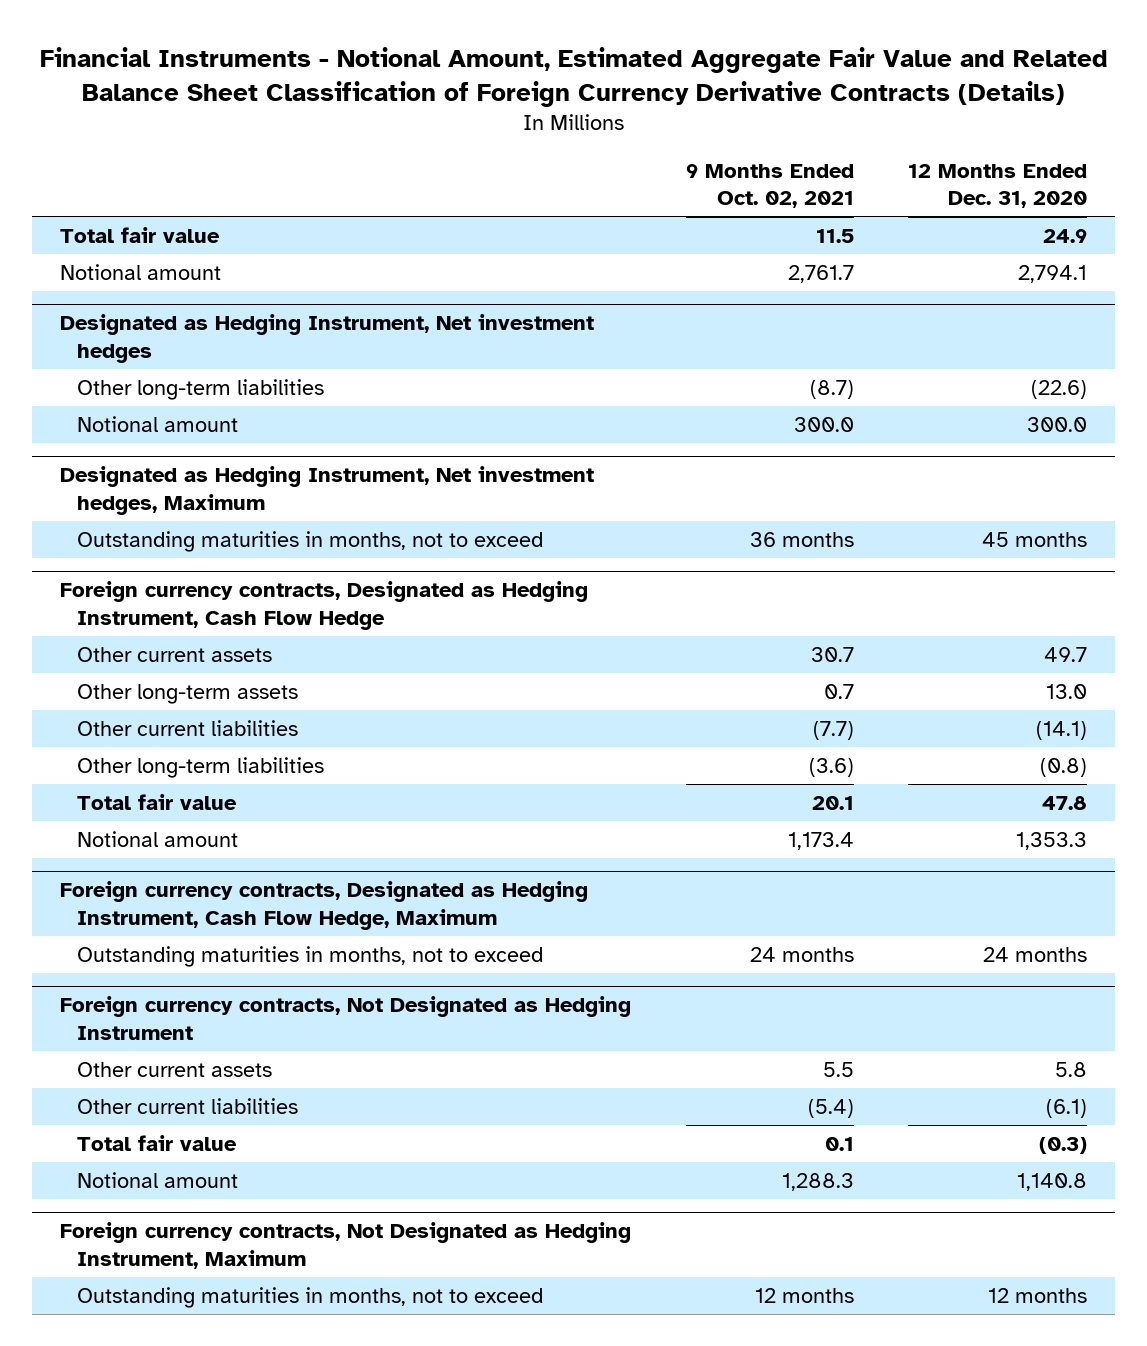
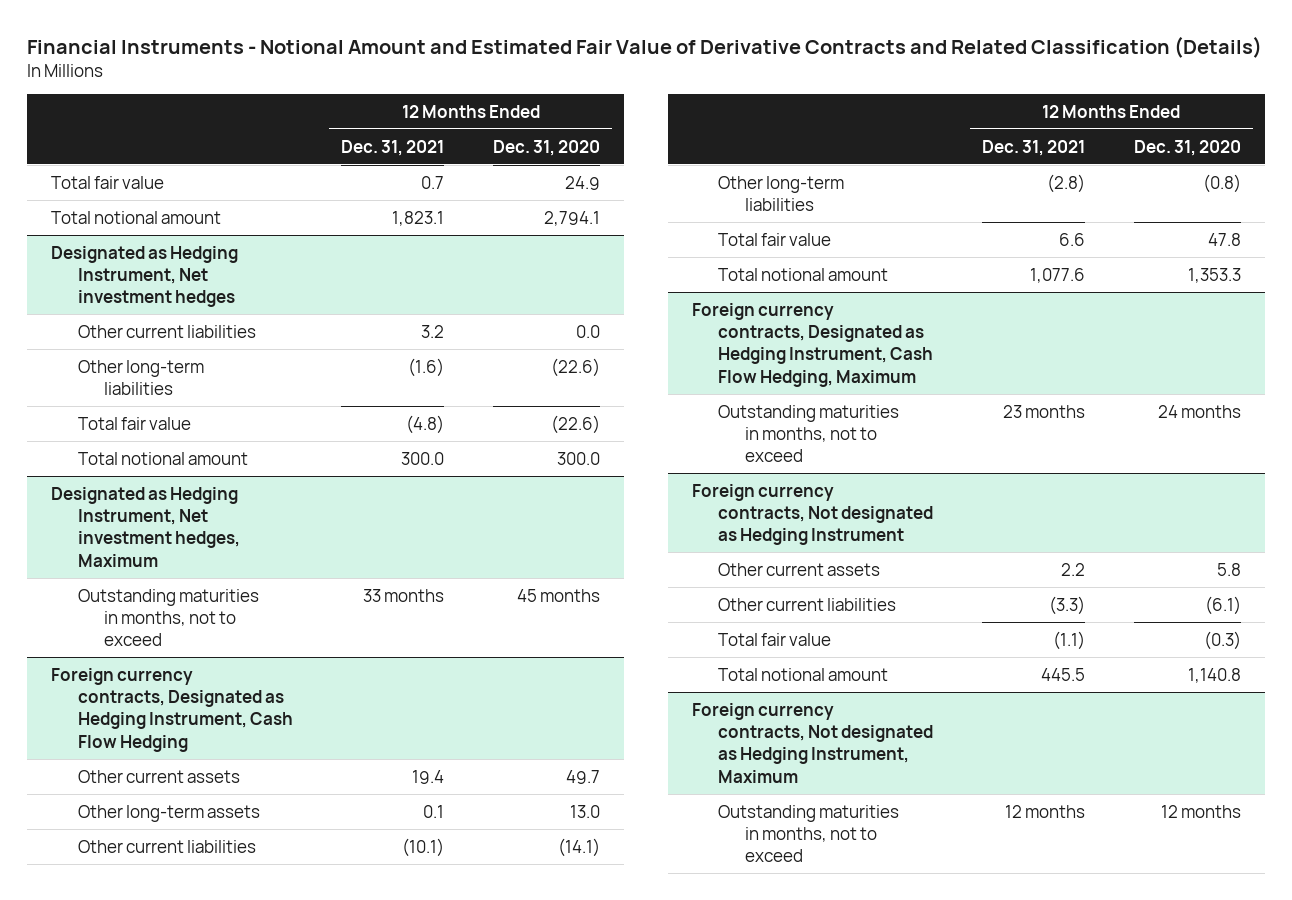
- Financial Instruments - Notional Amount, Estimated Aggregate Fair Value and Related Balance Sheet Classification of Foreign Currency Derivative Contracts (Details)
+ Financial Instruments - Notional Amount and Estimated Fair Value of Derivative Contracts and Related Classification (Details)
- | 9 Months Ended Oct. 02, 2021 | 12 Months Ended Dec. 31, 2020
+ | 12 Months Ended Dec. 31, 2021 | 12 Months Ended Dec. 31, 2020
- Notional amount | 2,761.7 | 2,794.1
+ Total notional amount | 1,823.1 | 2,794.1
@ Designated as Hedging Instrument, Net investment hedges
+ Other current liabilities | 3.2 | 0.0
- Notional amount | 300.0 | 300.0
+ Total fair value | (4.8) | (22.6)
+ Total notional amount | 300.0 | 300.0
- Foreign currency contracts, Designated as Hedging Instrument, Cash Flow Hedge
+ Foreign currency contracts, Designated as Hedging Instrument, Cash Flow Hedging
- Notional amount | 1,173.4 | 1,353.3
- Foreign currency contracts, Designated as Hedging Instrument, Cash Flow Hedge, Maximum
+ Total notional amount | 1,077.6 | 1,353.3
+ Foreign currency contracts, Designated as Hedging Instrument, Cash Flow Hedging, Maximum
- Foreign currency contracts, Not Designated as Hedging Instrument
+ Foreign currency contracts, Not designated as Hedging Instrument
- Notional amount | 1,288.3 | 1,140.8
- Foreign currency contracts, Not Designated as Hedging Instrument, Maximum
+ Total notional amount | 445.5 | 1,140.8
+ Foreign currency contracts, Not designated as Hedging Instrument, Maximum

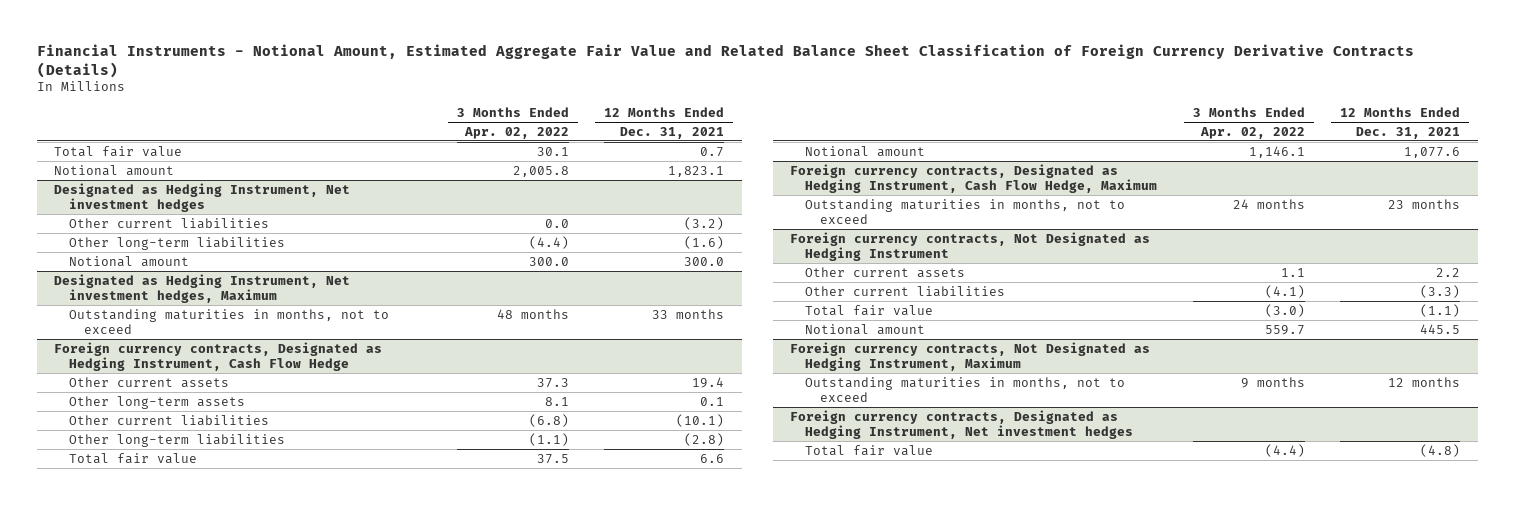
- Financial Instruments - Notional Amount and Estimated Fair Value of Derivative Contracts and Related Classification (Details)
+ Financial Instruments - Notional Amount, Estimated Aggregate Fair Value and Related Balance Sheet Classification of Foreign Currency Derivative Contracts (Details)
- | 12 Months Ended Dec. 31, 2021 | 12 Months Ended Dec. 31, 2020
+ | 3 Months Ended Apr. 02, 2022 | 12 Months Ended Dec. 31, 2021
- Total notional amount | 1,823.1 | 2,794.1
+ Notional amount | 2,005.8 | 1,823.1
@ Designated as Hedging Instrument, Net investment hedges
- Other current liabilities | 3.2 | 0.0
+ Other current liabilities | 0.0 | (3.2)
- Total fair value | (4.8) | (22.6)
- Total notional amount | 300.0 | 300.0
+ Notional amount | 300.0 | 300.0
- Foreign currency contracts, Designated as Hedging Instrument, Cash Flow Hedging
+ Foreign currency contracts, Designated as Hedging Instrument, Cash Flow Hedge
- Total notional amount | 1,077.6 | 1,353.3
- Foreign currency contracts, Designated as Hedging Instrument, Cash Flow Hedging, Maximum
+ Notional amount | 1,146.1 | 1,077.6
+ Foreign currency contracts, Designated as Hedging Instrument, Cash Flow Hedge, Maximum
- Foreign currency contracts, Not designated as Hedging Instrument
+ Foreign currency contracts, Not Designated as Hedging Instrument
- Total notional amount | 445.5 | 1,140.8
- Foreign currency contracts, Not designated as Hedging Instrument, Maximum
+ Notional amount | 559.7 | 445.5
+ Foreign currency contracts, Not Designated as Hedging Instrument, Maximum
+ Foreign currency contracts, Designated as Hedging Instrument, Net investment hedges
+ Total fair value | (4.4) | (4.8)

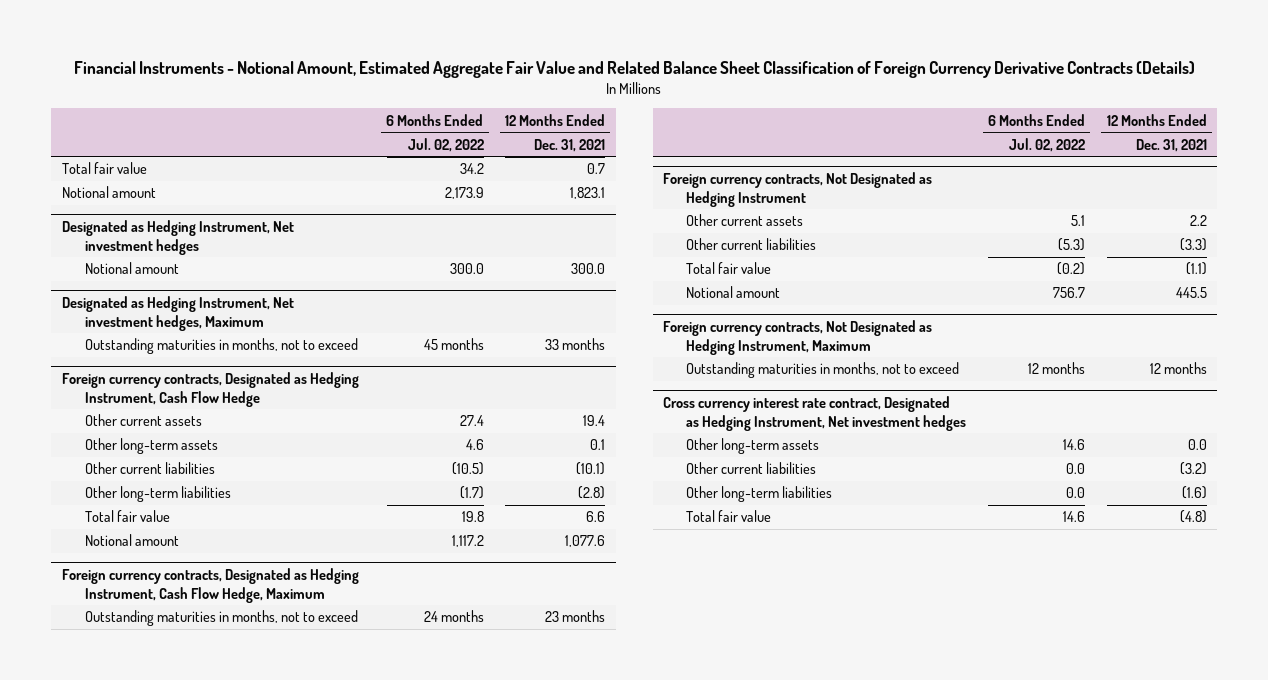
- | 3 Months Ended Apr. 02, 2022 | 12 Months Ended Dec. 31, 2021
+ | 6 Months Ended Jul. 02, 2022 | 12 Months Ended Dec. 31, 2021
@ Designated as Hedging Instrument, Net investment hedges
- Other current liabilities | 0.0 | (3.2)
- Other long-term liabilities | (4.4) | (1.6)
- Foreign currency contracts, Designated as Hedging Instrument, Net investment hedges
+ Cross currency interest rate contract, Designated as Hedging Instrument, Net investment hedges
+ Other long-term assets | 14.6 | 0.0
+ Other current liabilities | 0.0 | (3.2)
+ Other long-term liabilities | 0.0 | (1.6)

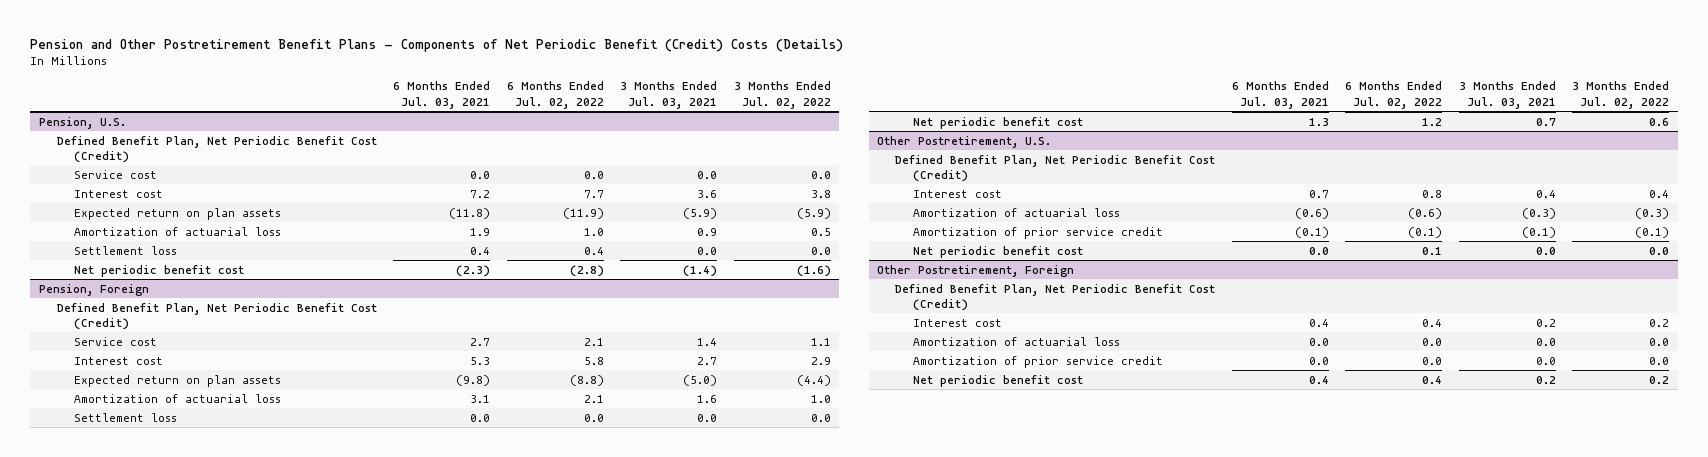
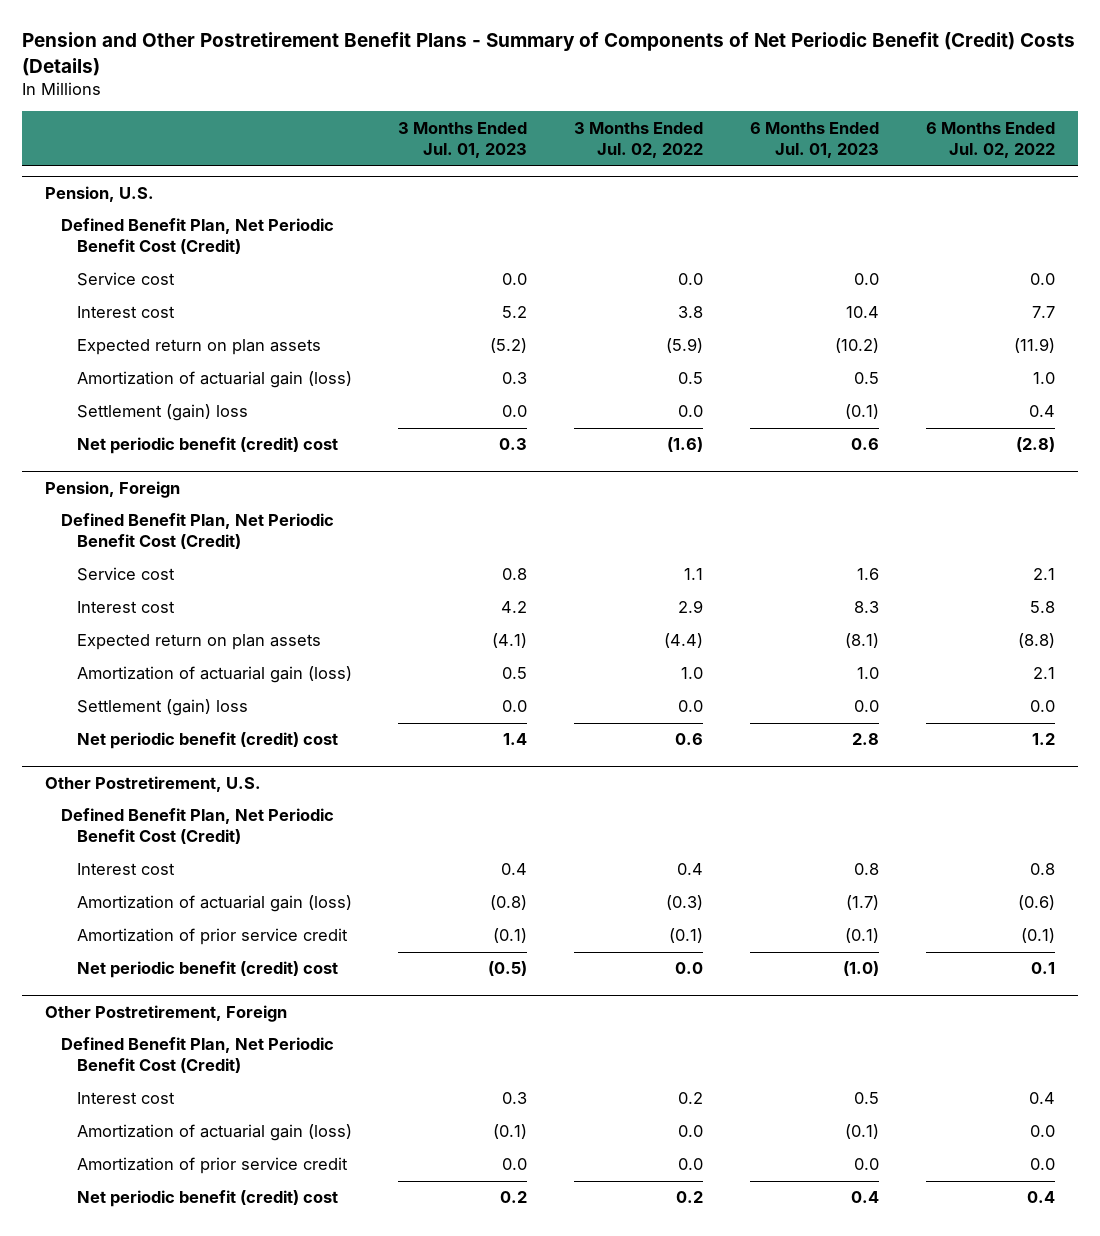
- Pension and Other Postretirement Benefit Plans - Components of Net Periodic Benefit (Credit) Costs (Details)
+ Pension and Other Postretirement Benefit Plans - Summary of Components of Net Periodic Benefit (Credit) Costs (Details)
- | 6 Months Ended Jul. 03, 2021 | 6 Months Ended Jul. 02, 2022 | 3 Months Ended Jul. 03, 2021 | 3 Months Ended Jul. 02, 2022
+ | 3 Months Ended Jul. 01, 2023 | 3 Months Ended Jul. 02, 2022 | 6 Months Ended Jul. 01, 2023 | 6 Months Ended Jul. 02, 2022
@ Pension, U.S.
- Amortization of actuarial loss | 1.9 | 1.0 | 0.9 | 0.5
- Settlement loss | 0.4 | 0.4 | 0.0 | 0.0
- Net periodic benefit cost | (2.3) | (2.8) | (1.4) | (1.6)
+ Amortization of actuarial gain (loss) | 0.3 | 0.5 | 0.5 | 1.0
+ Settlement (gain) loss | 0.0 | 0.0 | (0.1) | 0.4
+ Net periodic benefit (credit) cost | 0.3 | (1.6) | 0.6 | (2.8)
@ Pension, Foreign
- Amortization of actuarial loss | 3.1 | 2.1 | 1.6 | 1.0
- Settlement loss | 0.0 | 0.0 | 0.0 | 0.0
- Net periodic benefit cost | 1.3 | 1.2 | 0.7 | 0.6
+ Amortization of actuarial gain (loss) | 0.5 | 1.0 | 1.0 | 2.1
+ Settlement (gain) loss | 0.0 | 0.0 | 0.0 | 0.0
+ Net periodic benefit (credit) cost | 1.4 | 0.6 | 2.8 | 1.2
@ Other Postretirement, U.S.
- Amortization of actuarial loss | (0.6) | (0.6) | (0.3) | (0.3)
+ Amortization of actuarial gain (loss) | (0.8) | (0.3) | (1.7) | (0.6)
- Net periodic benefit cost | 0.0 | 0.1 | 0.0 | 0.0
+ Net periodic benefit (credit) cost | (0.5) | 0.0 | (1.0) | 0.1
@ Other Postretirement, Foreign
- Amortization of actuarial loss | 0.0 | 0.0 | 0.0 | 0.0
+ Amortization of actuarial gain (loss) | (0.1) | 0.0 | (0.1) | 0.0
- Net periodic benefit cost | 0.4 | 0.4 | 0.2 | 0.2
+ Net periodic benefit (credit) cost | 0.2 | 0.2 | 0.4 | 0.4

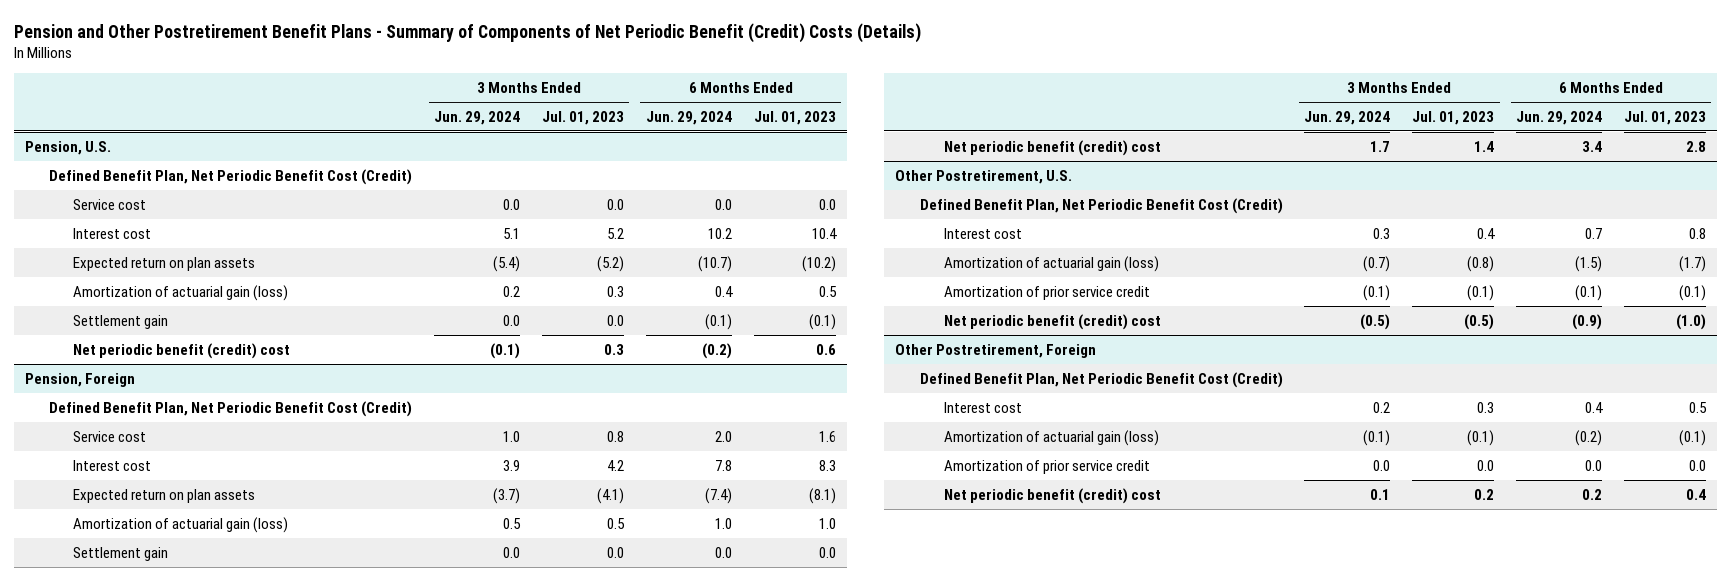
- | 3 Months Ended Jul. 01, 2023 | 3 Months Ended Jul. 02, 2022 | 6 Months Ended Jul. 01, 2023 | 6 Months Ended Jul. 02, 2022
+ | 3 Months Ended Jun. 29, 2024 | 3 Months Ended Jul. 01, 2023 | 6 Months Ended Jun. 29, 2024 | 6 Months Ended Jul. 01, 2023
@ Pension, U.S.
- Settlement (gain) loss | 0.0 | 0.0 | (0.1) | 0.4
+ Settlement gain | 0.0 | 0.0 | (0.1) | (0.1)
@ Pension, Foreign
- Settlement (gain) loss | 0.0 | 0.0 | 0.0 | 0.0
+ Settlement gain | 0.0 | 0.0 | 0.0 | 0.0

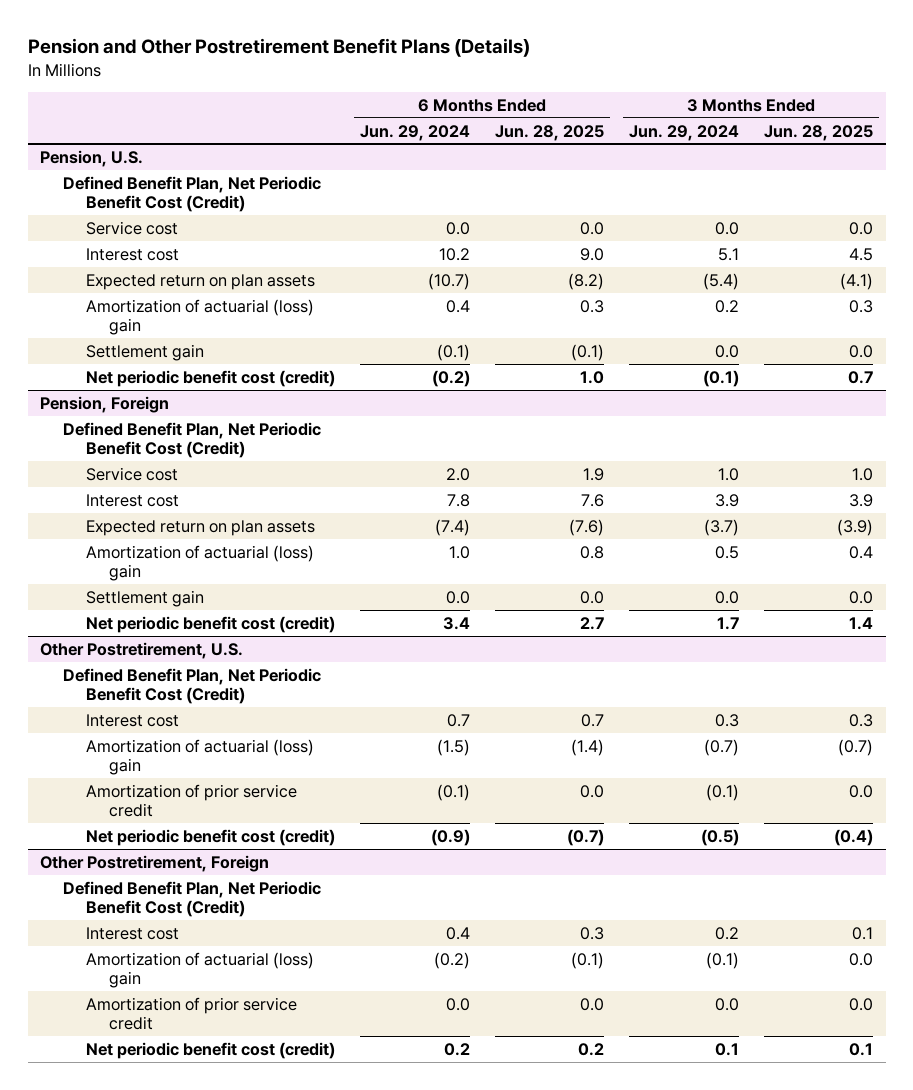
- Pension and Other Postretirement Benefit Plans - Summary of Components of Net Periodic Benefit (Credit) Costs (Details)
+ Pension and Other Postretirement Benefit Plans (Details)
- | 3 Months Ended Jun. 29, 2024 | 3 Months Ended Jul. 01, 2023 | 6 Months Ended Jun. 29, 2024 | 6 Months Ended Jul. 01, 2023
+ | 6 Months Ended Jun. 29, 2024 | 6 Months Ended Jun. 28, 2025 | 3 Months Ended Jun. 29, 2024 | 3 Months Ended Jun. 28, 2025
@ Pension, U.S.
- Amortization of actuarial gain (loss) | 0.2 | 0.3 | 0.4 | 0.5
+ Amortization of actuarial (loss) gain | 0.4 | 0.3 | 0.2 | 0.3
- Net periodic benefit (credit) cost | (0.1) | 0.3 | (0.2) | 0.6
+ Net periodic benefit cost (credit) | (0.2) | 1.0 | (0.1) | 0.7
@ Pension, Foreign
- Amortization of actuarial gain (loss) | 0.5 | 0.5 | 1.0 | 1.0
+ Amortization of actuarial (loss) gain | 1.0 | 0.8 | 0.5 | 0.4
- Net periodic benefit (credit) cost | 1.7 | 1.4 | 3.4 | 2.8
+ Net periodic benefit cost (credit) | 3.4 | 2.7 | 1.7 | 1.4
@ Other Postretirement, U.S.
- Amortization of actuarial gain (loss) | (0.7) | (0.8) | (1.5) | (1.7)
+ Amortization of actuarial (loss) gain | (1.5) | (1.4) | (0.7) | (0.7)
- Net periodic benefit (credit) cost | (0.5) | (0.5) | (0.9) | (1.0)
+ Net periodic benefit cost (credit) | (0.9) | (0.7) | (0.5) | (0.4)
@ Other Postretirement, Foreign
- Amortization of actuarial gain (loss) | (0.1) | (0.1) | (0.2) | (0.1)
+ Amortization of actuarial (loss) gain | (0.2) | (0.1) | (0.1) | 0.0
- Net periodic benefit (credit) cost | 0.1 | 0.2 | 0.2 | 0.4
+ Net periodic benefit cost (credit) | 0.2 | 0.2 | 0.1 | 0.1

